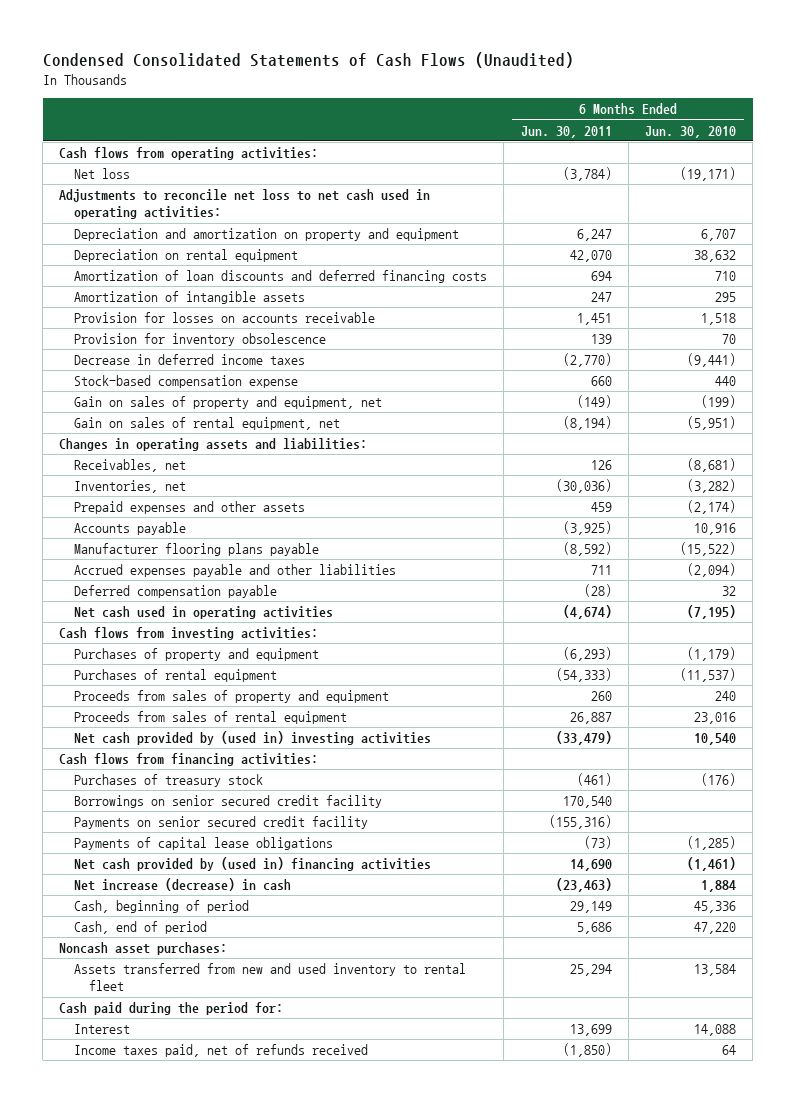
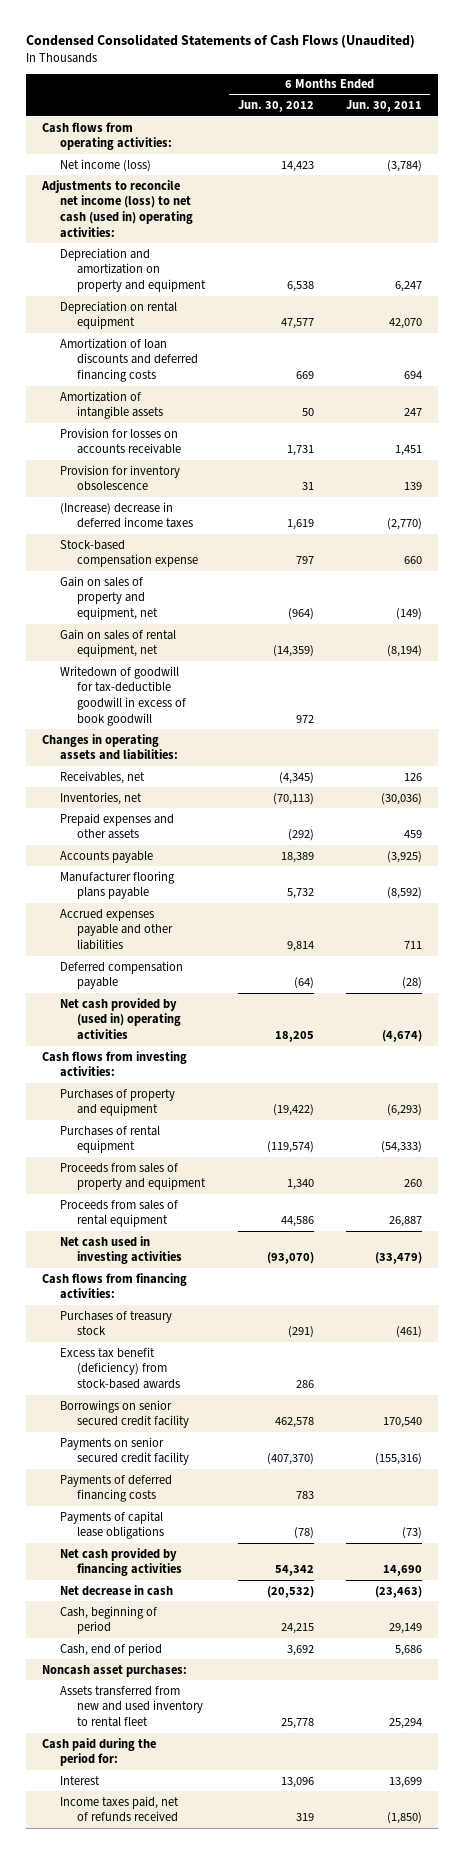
- | 6 Months Ended Jun. 30, 2011 | 6 Months Ended Jun. 30, 2010
+ | 6 Months Ended Jun. 30, 2012 | 6 Months Ended Jun. 30, 2011
- Net loss | (3,784) | (19,171)
- Adjustments to reconcile net loss to net cash used in operating activities:
+ Net income (loss) | 14,423 | (3,784)
+ Adjustments to reconcile net income (loss) to net cash (used in) operating activities:
- Decrease in deferred income taxes | (2,770) | (9,441)
+ (Increase) decrease in deferred income taxes | 1,619 | (2,770)
+ Writedown of goodwill for tax-deductible goodwill in excess of book goodwill | 972 |
- Net cash used in operating activities | (4,674) | (7,195)
+ Net cash provided by (used in) operating activities | 18,205 | (4,674)
- Net cash provided by (used in) investing activities | (33,479) | 10,540
+ Net cash used in investing activities | (93,070) | (33,479)
+ Excess tax benefit (deficiency) from stock-based awards | 286 |
+ Payments of deferred financing costs | 783 |
- Net cash provided by (used in) financing activities | 14,690 | (1,461)
- Net increase (decrease) in cash | (23,463) | 1,884
+ Net cash provided by financing activities | 54,342 | 14,690
+ Net decrease in cash | (20,532) | (23,463)

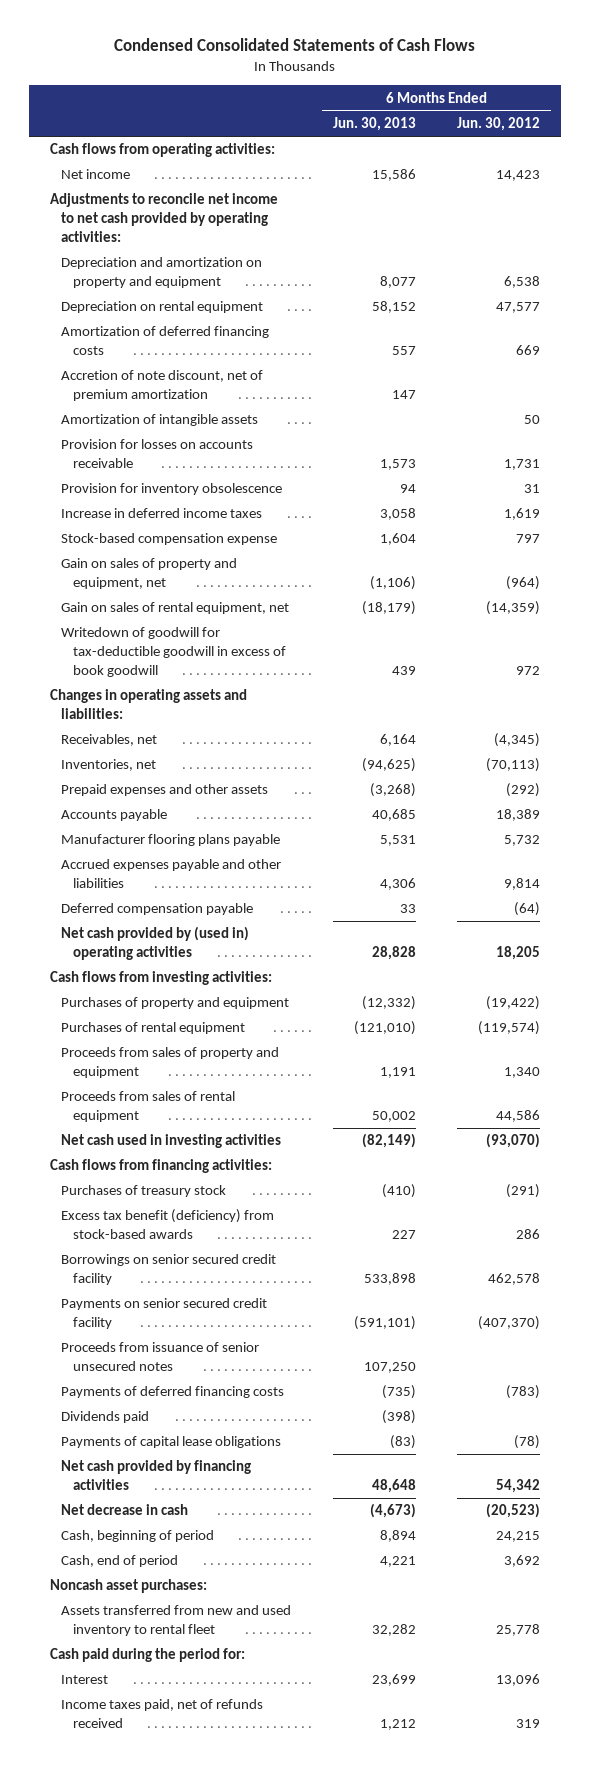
- Condensed Consolidated Statements of Cash Flows (Unaudited)
+ Condensed Consolidated Statements of Cash Flows
- | 6 Months Ended Jun. 30, 2012 | 6 Months Ended Jun. 30, 2011
+ | 6 Months Ended Jun. 30, 2013 | 6 Months Ended Jun. 30, 2012
- Net income (loss) | 14,423 | (3,784)
- Adjustments to reconcile net income (loss) to net cash (used in) operating activities:
+ Net income | 15,586 | 14,423
+ Adjustments to reconcile net income to net cash provided by operating activities:
- Amortization of loan discounts and deferred financing costs | 669 | 694
+ Amortization of deferred financing costs | 557 | 669
+ Accretion of note discount, net of premium amortization | 147 |
- (Increase) decrease in deferred income taxes | 1,619 | (2,770)
+ Increase in deferred income taxes | 3,058 | 1,619
- Payments of deferred financing costs | 783 |
+ Proceeds from issuance of senior unsecured notes | 107,250 |
+ Payments of deferred financing costs | (735) | (783)
+ Dividends paid | (398) |
- Net decrease in cash | (20,532) | (23,463)
+ Net decrease in cash | (4,673) | (20,523)

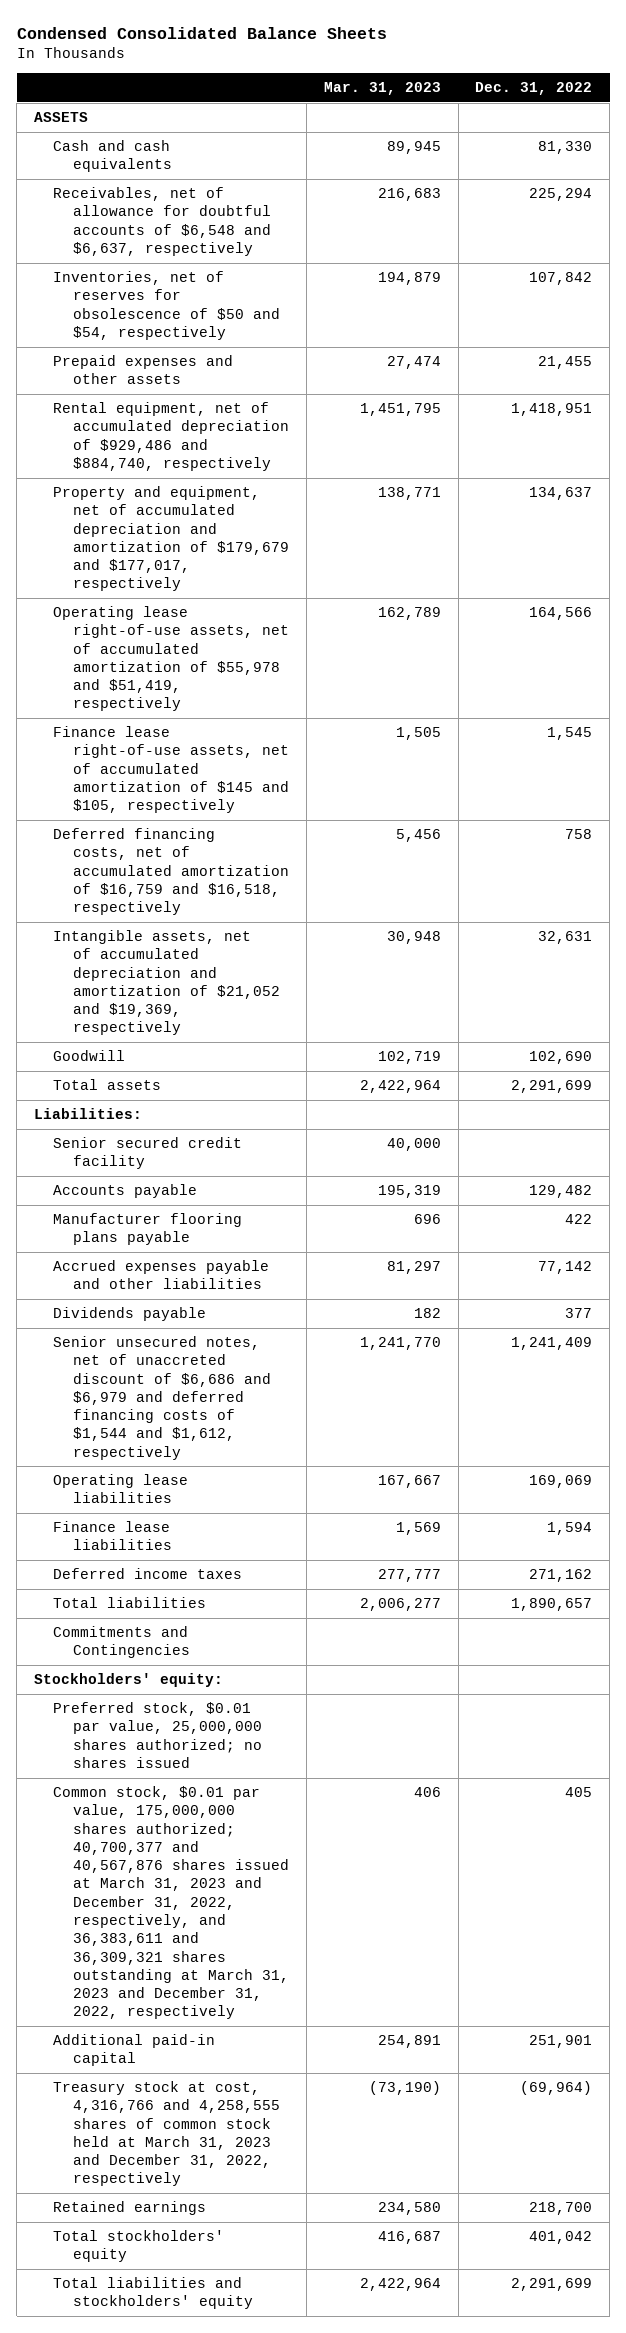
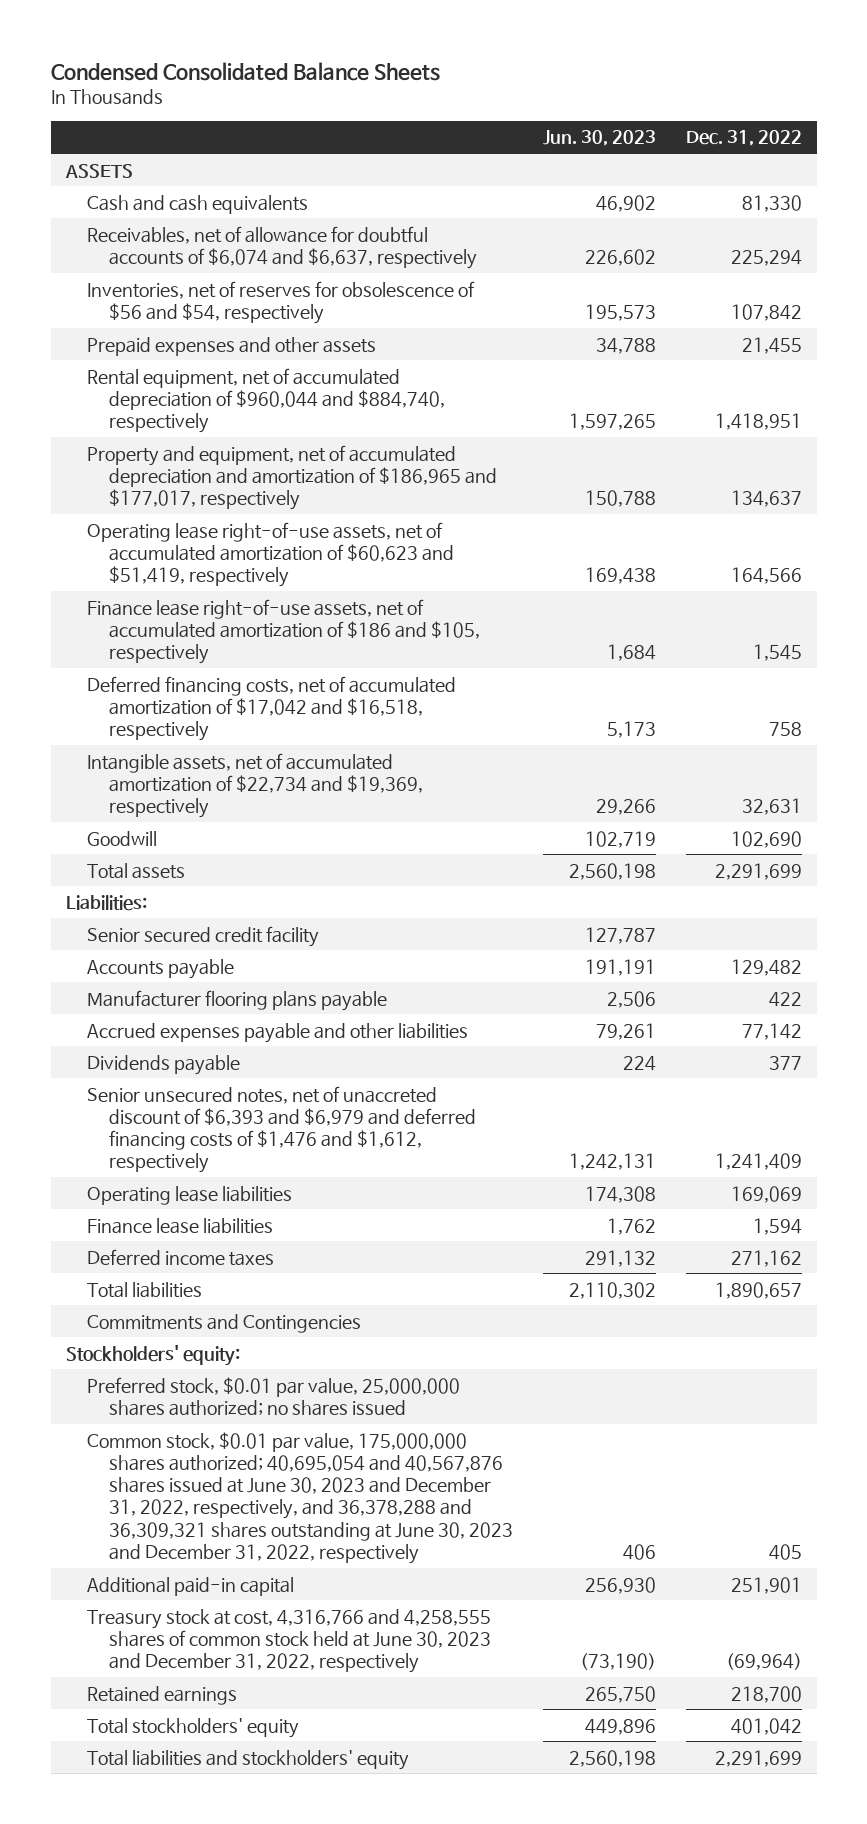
- | Mar. 31, 2023 | Dec. 31, 2022
+ | Jun. 30, 2023 | Dec. 31, 2022
- Receivables, net of allowance for doubtful accounts of $6,548 and $6,637, respectively | 216,683 | 225,294
- Inventories, net of reserves for obsolescence of $50 and $54, respectively | 194,879 | 107,842
+ Receivables, net of allowance for doubtful accounts of $6,074 and $6,637, respectively | 226,602 | 225,294
+ Inventories, net of reserves for obsolescence of $56 and $54, respectively | 195,573 | 107,842
- Rental equipment, net of accumulated depreciation of $929,486 and $884,740, respectively | 1,451,795 | 1,418,951
- Property and equipment, net of accumulated depreciation and amortization of $179,679 and $177,017, respectively | 138,771 | 134,637
- Operating lease right-of-use assets, net of accumulated amortization of $55,978 and $51,419, respectively | 162,789 | 164,566
- Finance lease right-of-use assets, net of accumulated amortization of $145 and $105, respectively | 1,505 | 1,545
- Deferred financing costs, net of accumulated amortization of $16,759 and $16,518, respectively | 5,456 | 758
- Intangible assets, net of accumulated depreciation and amortization of $21,052 and $19,369, respectively | 30,948 | 32,631
+ Rental equipment, net of accumulated depreciation of $960,044 and $884,740, respectively | 1,597,265 | 1,418,951
+ Property and equipment, net of accumulated depreciation and amortization of $186,965 and $177,017, respectively | 150,788 | 134,637
+ Operating lease right-of-use assets, net of accumulated amortization of $60,623 and $51,419, respectively | 169,438 | 164,566
+ Finance lease right-of-use assets, net of accumulated amortization of $186 and $105, respectively | 1,684 | 1,545
+ Deferred financing costs, net of accumulated amortization of $17,042 and $16,518, respectively | 5,173 | 758
+ Intangible assets, net of accumulated amortization of $22,734 and $19,369, respectively | 29,266 | 32,631
- Senior unsecured notes, net of unaccreted discount of $6,686 and $6,979 and deferred financing costs of $1,544 and $1,612, respectively | 1,241,770 | 1,241,409
+ Senior unsecured notes, net of unaccreted discount of $6,393 and $6,979 and deferred financing costs of $1,476 and $1,612, respectively | 1,242,131 | 1,241,409
- Common stock, $0.01 par value, 175,000,000 shares authorized; 40,700,377 and 40,567,876 shares issued at March 31, 2023 and December 31, 2022, respectively, and 36,383,611 and 36,309,321 shares outstanding at March 31, 2023 and December 31, 2022, respectively | 406 | 405
+ Common stock, $0.01 par value, 175,000,000 shares authorized; 40,695,054 and 40,567,876 shares issued at June 30, 2023 and December 31, 2022, respectively, and 36,378,288 and 36,309,321 shares outstanding at June 30, 2023 and December 31, 2022, respectively | 406 | 405
- Treasury stock at cost, 4,316,766 and 4,258,555 shares of common stock held at March 31, 2023 and December 31, 2022, respectively | (73,190) | (69,964)
+ Treasury stock at cost, 4,316,766 and 4,258,555 shares of common stock held at June 30, 2023 and December 31, 2022, respectively | (73,190) | (69,964)

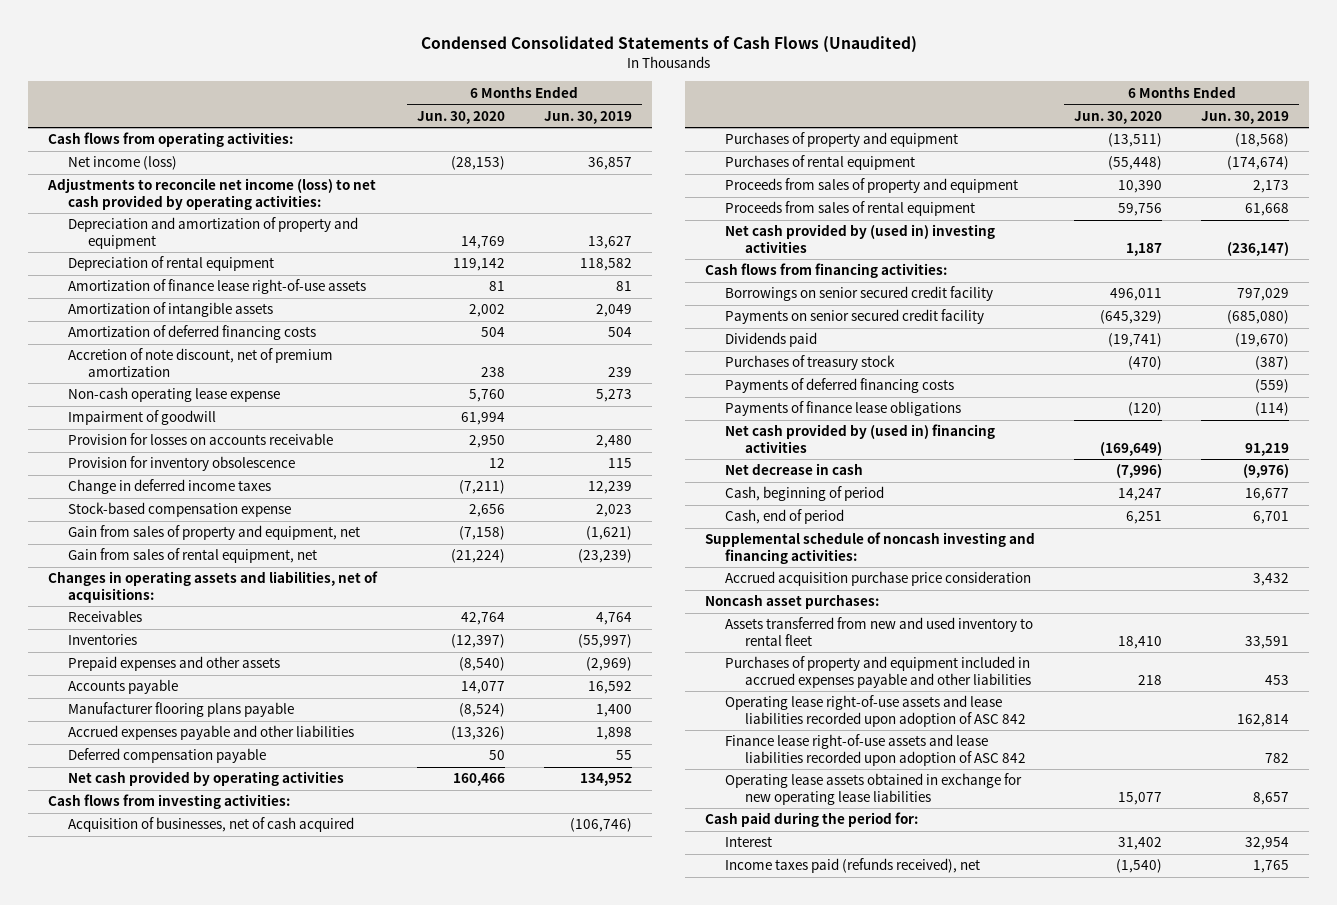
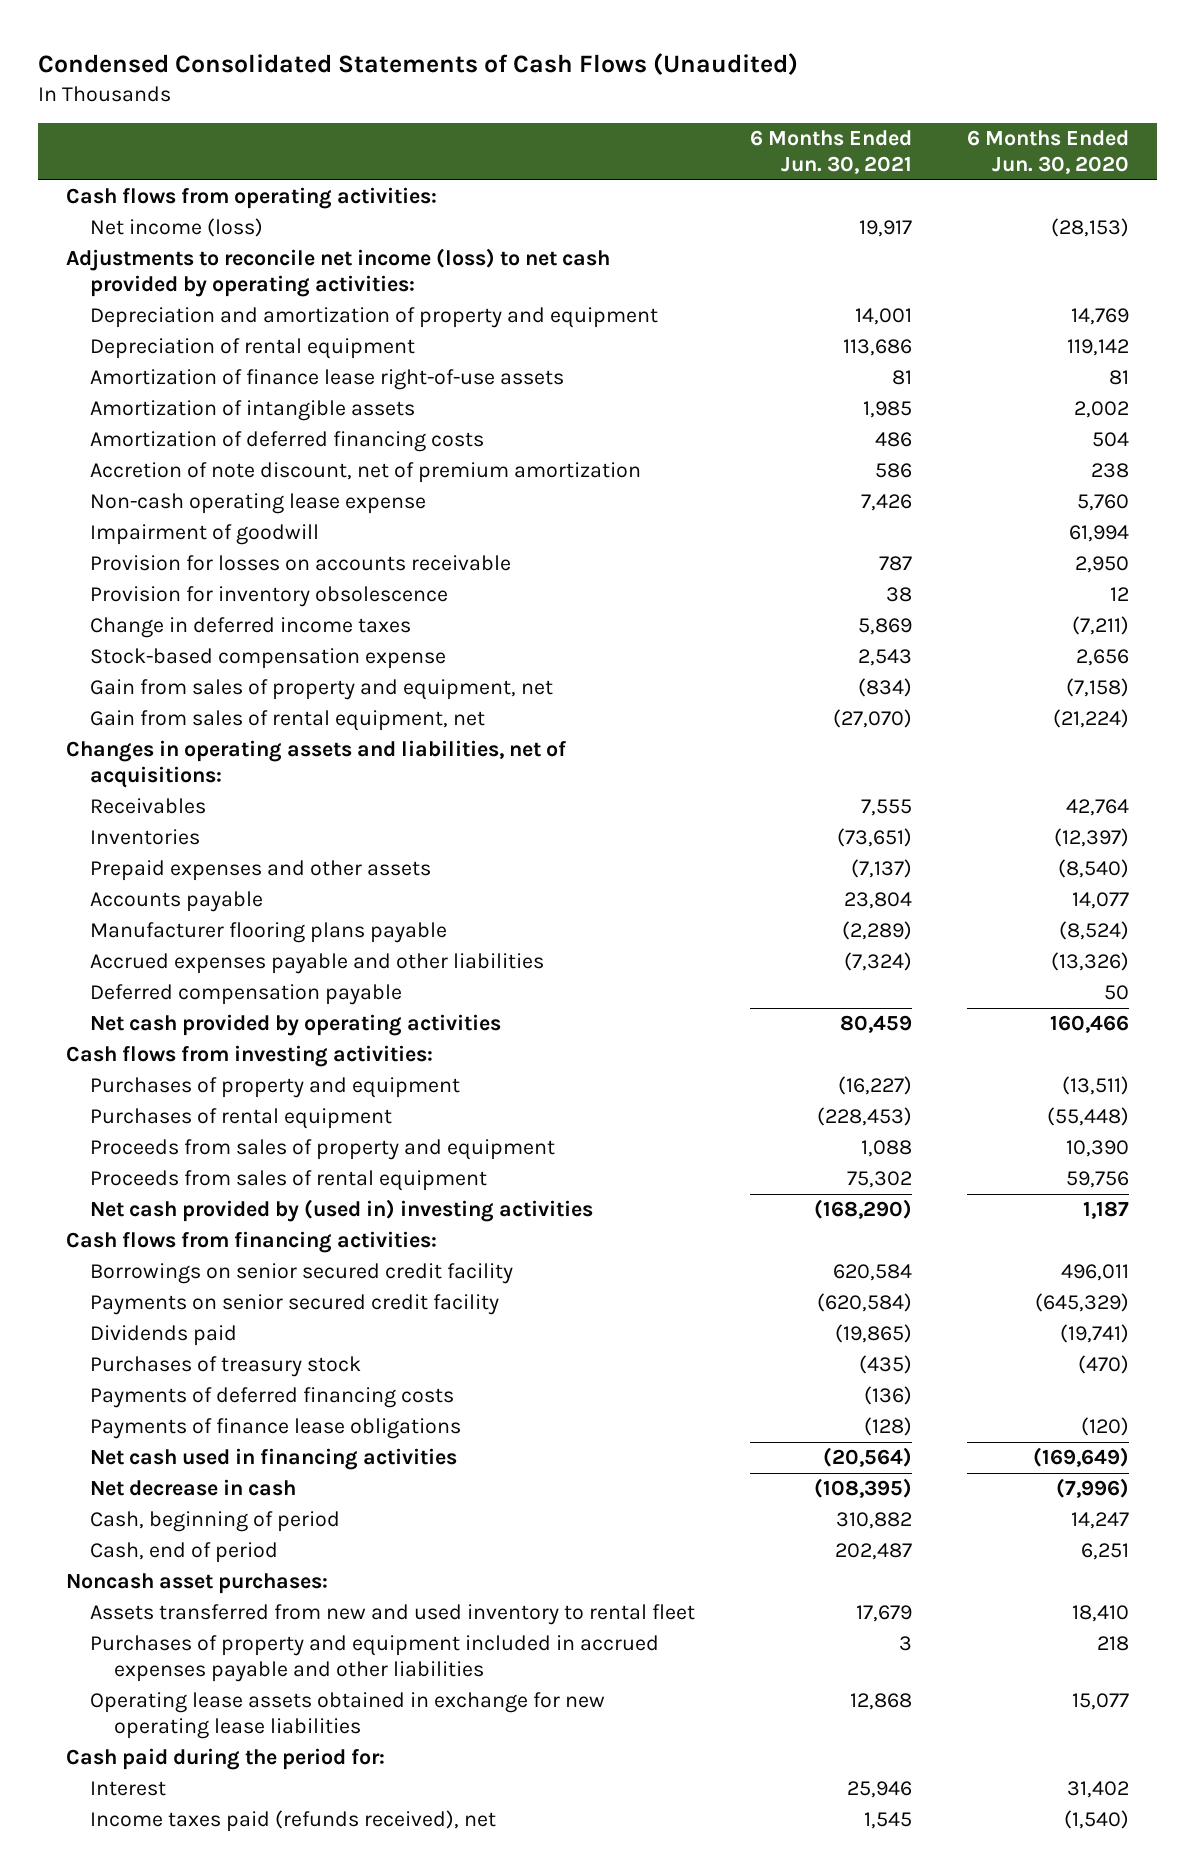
- | 6 Months Ended Jun. 30, 2020 | 6 Months Ended Jun. 30, 2019
+ | 6 Months Ended Jun. 30, 2021 | 6 Months Ended Jun. 30, 2020
- Acquisition of businesses, net of cash acquired | | (106,746)
- Net cash provided by (used in) financing activities | (169,649) | 91,219
+ Net cash used in financing activities | (20,564) | (169,649)
- Supplemental schedule of noncash investing and financing activities:
- Accrued acquisition purchase price consideration | | 3,432
- Operating lease right-of-use assets and lease liabilities recorded upon adoption of ASC 842 | | 162,814
- Finance lease right-of-use assets and lease liabilities recorded upon adoption of ASC 842 | | 782

